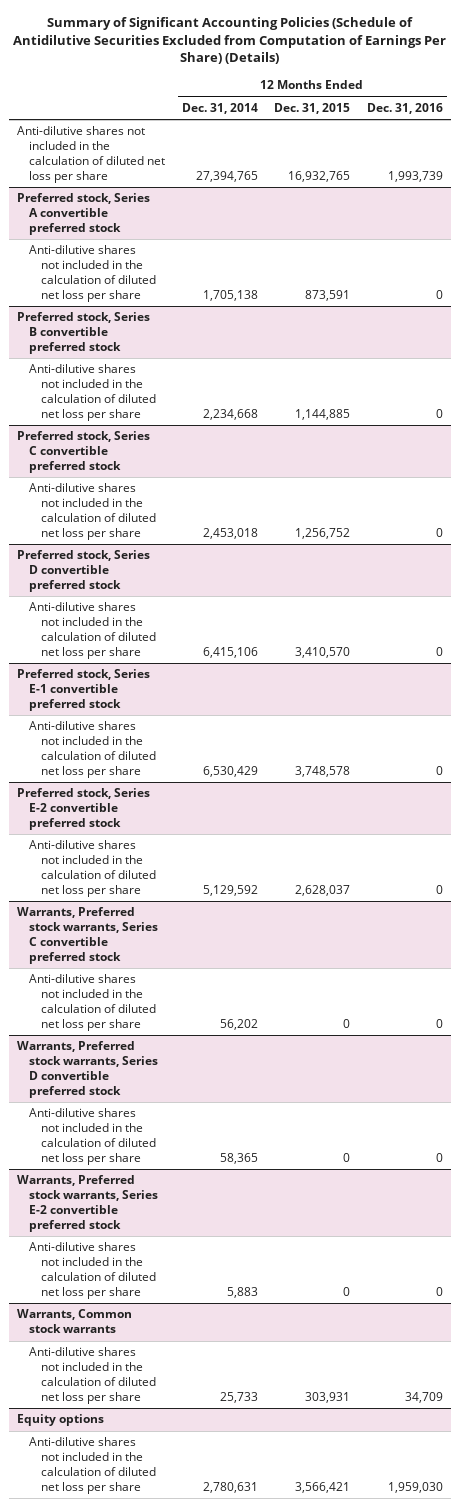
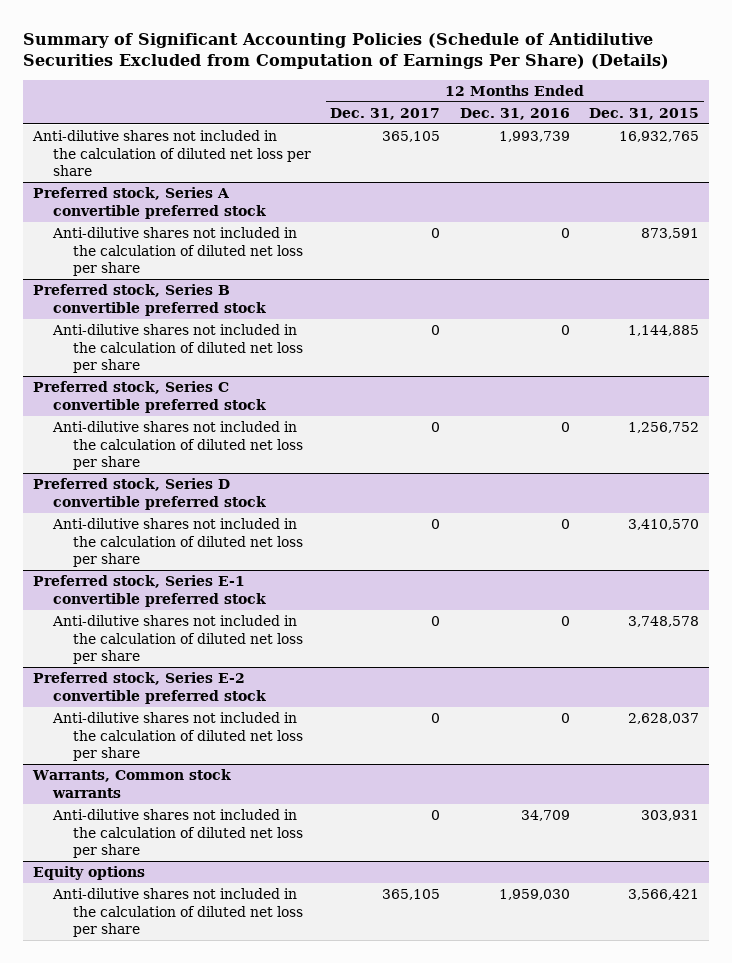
- | 12 Months Ended Dec. 31, 2014 | 12 Months Ended Dec. 31, 2015 | 12 Months Ended Dec. 31, 2016
+ | 12 Months Ended Dec. 31, 2017 | 12 Months Ended Dec. 31, 2016 | 12 Months Ended Dec. 31, 2015
- Warrants, Preferred stock warrants, Series C convertible preferred stock
- Anti-dilutive shares not included in the calculation of diluted net loss per share | 56,202 | 0 | 0
- Warrants, Preferred stock warrants, Series D convertible preferred stock
- Anti-dilutive shares not included in the calculation of diluted net loss per share | 58,365 | 0 | 0
- Warrants, Preferred stock warrants, Series E-2 convertible preferred stock
- Anti-dilutive shares not included in the calculation of diluted net loss per share | 5,883 | 0 | 0

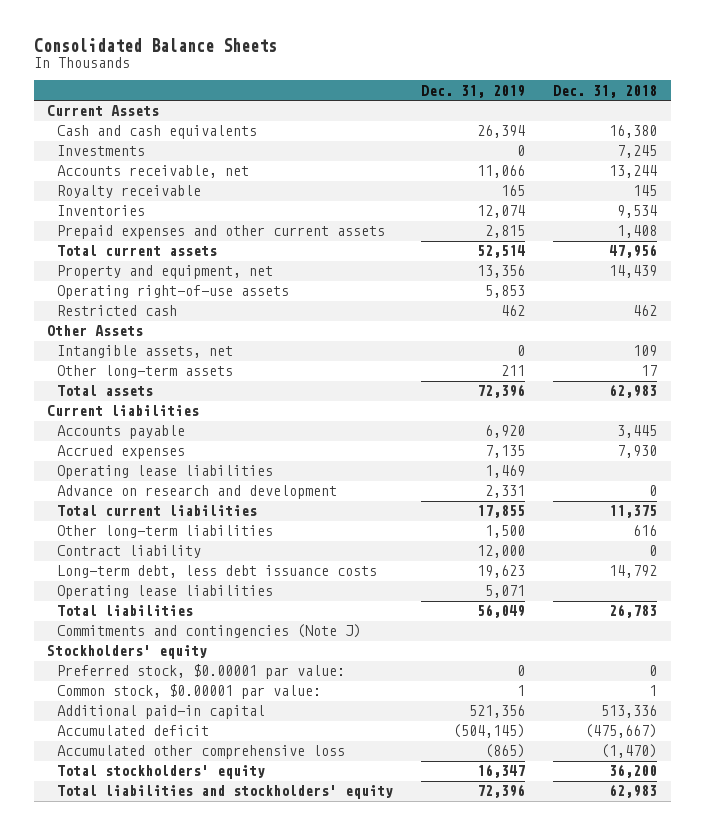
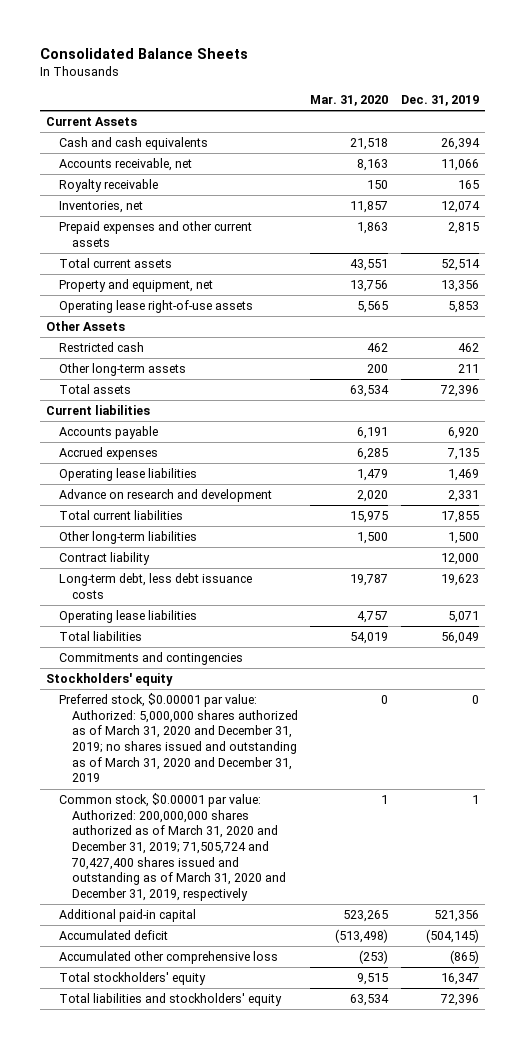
- | Dec. 31, 2019 | Dec. 31, 2018
+ | Mar. 31, 2020 | Dec. 31, 2019
- Investments | 0 | 7,245
- Inventories | 12,074 | 9,534
+ Inventories, net | 11,857 | 12,074
- Operating right-of-use assets | 5,853 |
+ Operating lease right-of-use assets | 5,565 | 5,853
- Intangible assets, net | 0 | 109
moved down: Restricted cash | 462 | 462
- Commitments and contingencies (Note J)
+ Commitments and contingencies
- Preferred stock, $0.00001 par value: | 0 | 0
- Common stock, $0.00001 par value: | 1 | 1
+ Preferred stock, $0.00001 par value: Authorized: 5,000,000 shares authorized as of March 31, 2020 and December 31, 2019; no shares issued and outstanding as of March 31, 2020 and December 31, 2019 | 0 | 0
+ Common stock, $0.00001 par value: Authorized: 200,000,000 shares authorized as of March 31, 2020 and December 31, 2019; 71,505,724 and 70,427,400 shares issued and outstanding as of March 31, 2020 and December 31, 2019, respectively | 1 | 1

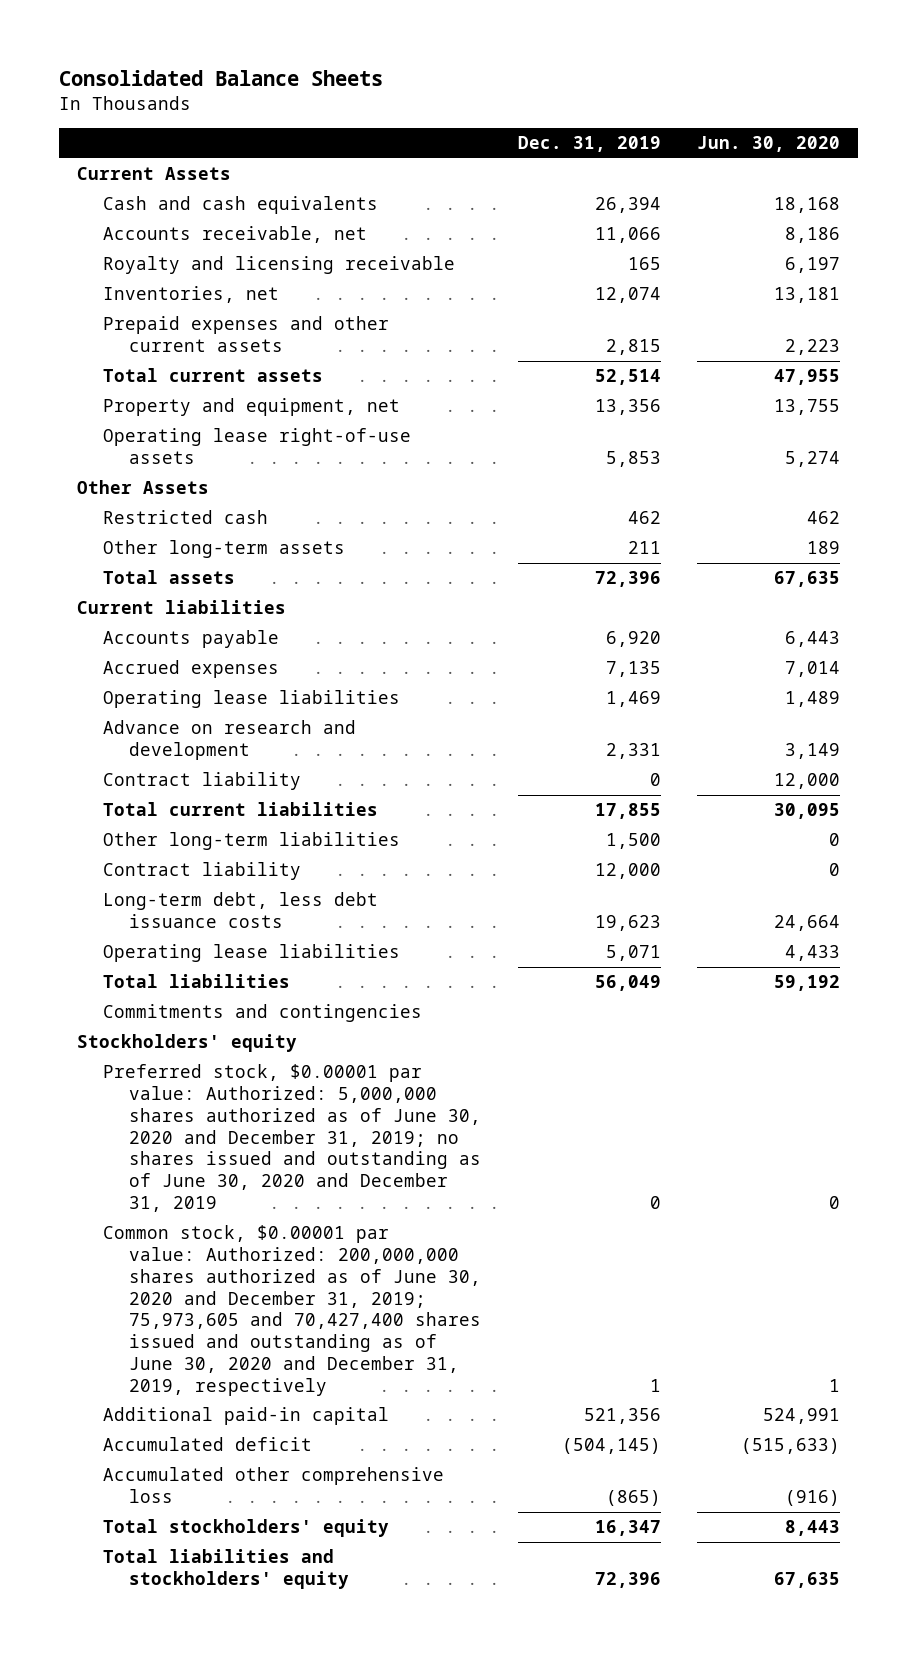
- | Mar. 31, 2020 | Dec. 31, 2019
+ | Dec. 31, 2019 | Jun. 30, 2020
- Royalty receivable | 150 | 165
+ Royalty and licensing receivable | 165 | 6,197
+ Contract liability | 0 | 12,000
- Preferred stock, $0.00001 par value: Authorized: 5,000,000 shares authorized as of March 31, 2020 and December 31, 2019; no shares issued and outstanding as of March 31, 2020 and December 31, 2019 | 0 | 0
- Common stock, $0.00001 par value: Authorized: 200,000,000 shares authorized as of March 31, 2020 and December 31, 2019; 71,505,724 and 70,427,400 shares issued and outstanding as of March 31, 2020 and December 31, 2019, respectively | 1 | 1
+ Preferred stock, $0.00001 par value: Authorized: 5,000,000 shares authorized as of June 30, 2020 and December 31, 2019; no shares issued and outstanding as of June 30, 2020 and December 31, 2019 | 0 | 0
+ Common stock, $0.00001 par value: Authorized: 200,000,000 shares authorized as of June 30, 2020 and December 31, 2019; 75,973,605 and 70,427,400 shares issued and outstanding as of June 30, 2020 and December 31, 2019, respectively | 1 | 1

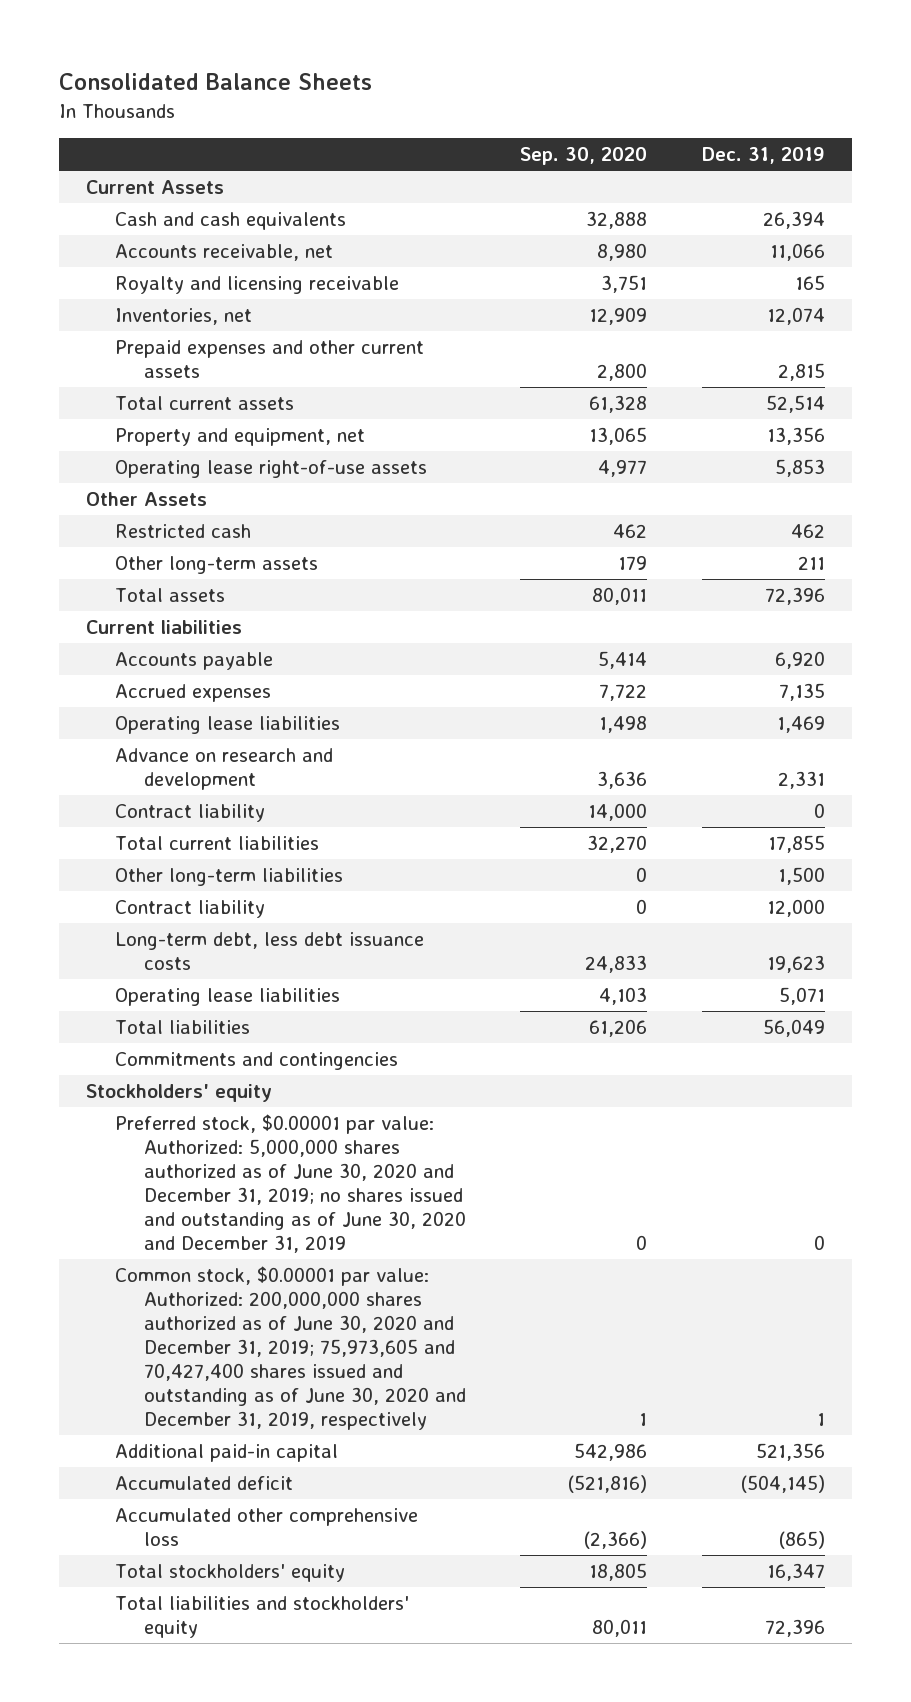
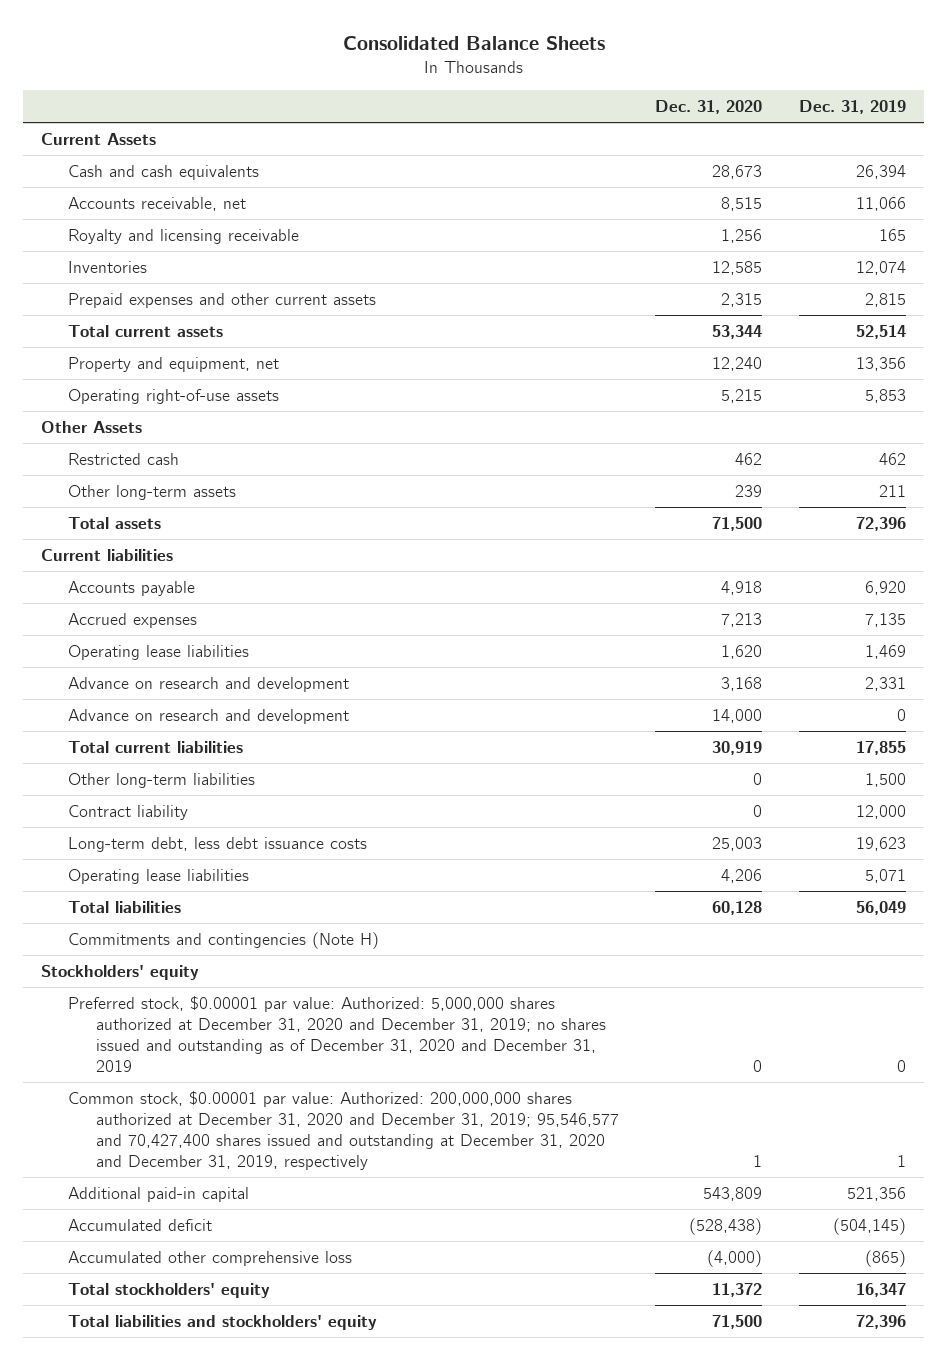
- | Sep. 30, 2020 | Dec. 31, 2019
+ | Dec. 31, 2020 | Dec. 31, 2019
- Inventories, net | 12,909 | 12,074
+ Inventories | 12,585 | 12,074
- Operating lease right-of-use assets | 4,977 | 5,853
+ Operating right-of-use assets | 5,215 | 5,853
- Contract liability | 14,000 | 0
+ Advance on research and development | 14,000 | 0
- Commitments and contingencies
+ Commitments and contingencies (Note H)
- Preferred stock, $0.00001 par value: Authorized: 5,000,000 shares authorized as of June 30, 2020 and December 31, 2019; no shares issued and outstanding as of June 30, 2020 and December 31, 2019 | 0 | 0
- Common stock, $0.00001 par value: Authorized: 200,000,000 shares authorized as of June 30, 2020 and December 31, 2019; 75,973,605 and 70,427,400 shares issued and outstanding as of June 30, 2020 and December 31, 2019, respectively | 1 | 1
+ Preferred stock, $0.00001 par value: Authorized: 5,000,000 shares authorized at December 31, 2020 and December 31, 2019; no shares issued and outstanding as of December 31, 2020 and December 31, 2019 | 0 | 0
+ Common stock, $0.00001 par value: Authorized: 200,000,000 shares authorized at December 31, 2020 and December 31, 2019; 95,546,577 and 70,427,400 shares issued and outstanding at December 31, 2020 and December 31, 2019, respectively | 1 | 1

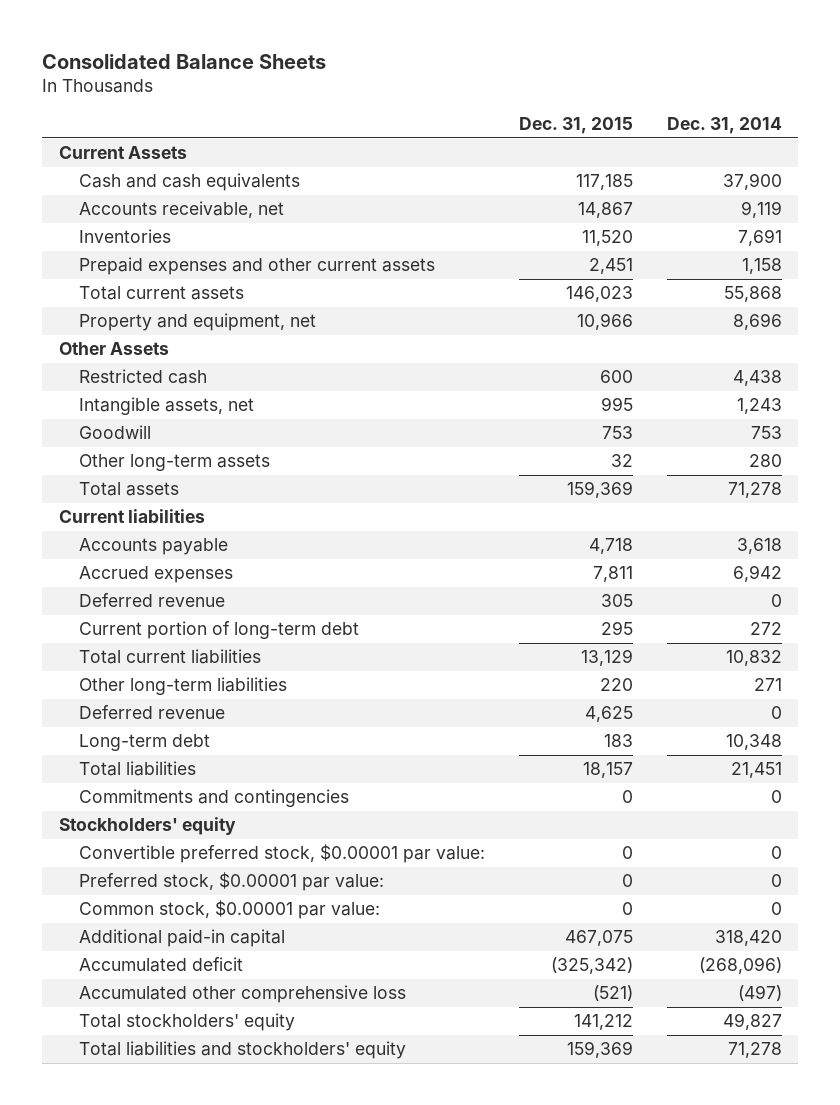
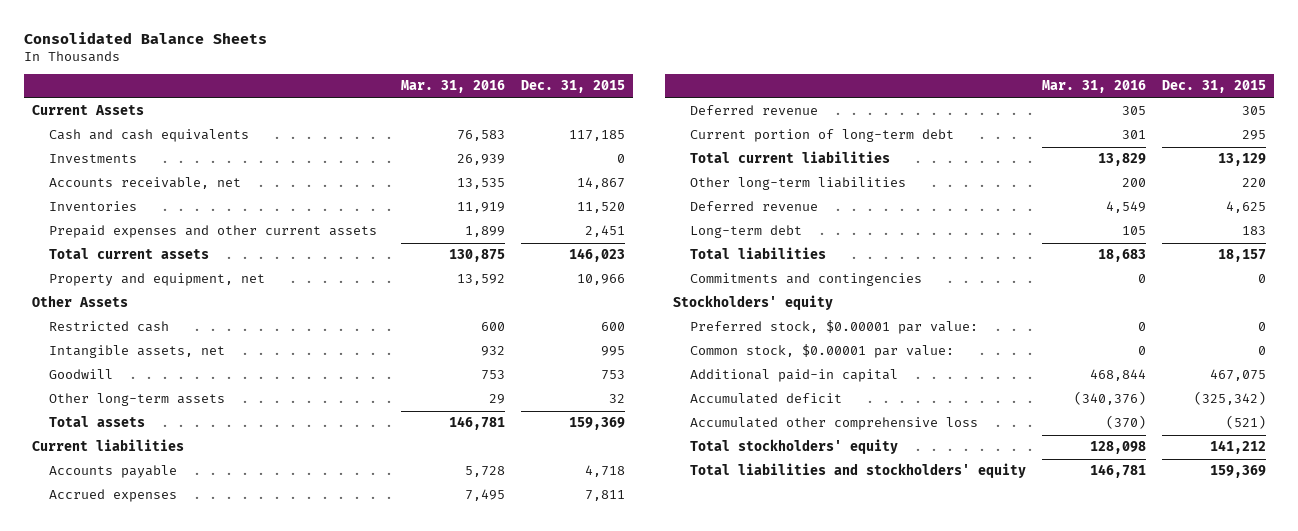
- | Dec. 31, 2015 | Dec. 31, 2014
+ | Mar. 31, 2016 | Dec. 31, 2015
+ Investments | 26,939 | 0
- Convertible preferred stock, $0.00001 par value: | 0 | 0

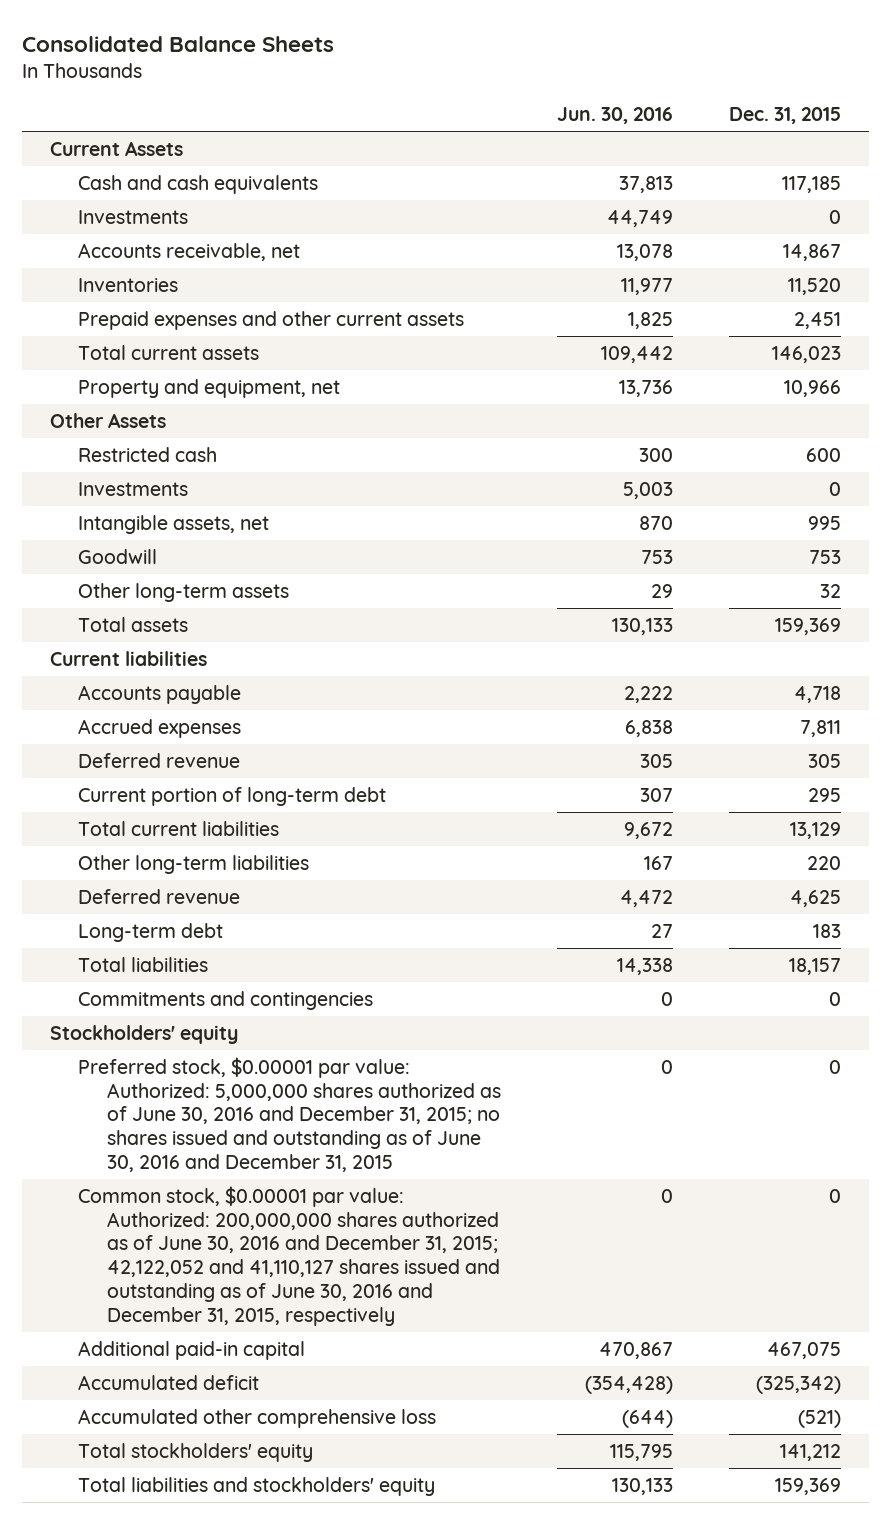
- | Mar. 31, 2016 | Dec. 31, 2015
+ | Jun. 30, 2016 | Dec. 31, 2015
+ Investments | 5,003 | 0
- Preferred stock, $0.00001 par value: | 0 | 0
- Common stock, $0.00001 par value: | 0 | 0
+ Preferred stock, $0.00001 par value: Authorized: 5,000,000 shares authorized as of June 30, 2016 and December 31, 2015; no shares issued and outstanding as of June 30, 2016 and December 31, 2015 | 0 | 0
+ Common stock, $0.00001 par value: Authorized: 200,000,000 shares authorized as of June 30, 2016 and December 31, 2015; 42,122,052 and 41,110,127 shares issued and outstanding as of June 30, 2016 and December 31, 2015, respectively | 0 | 0

